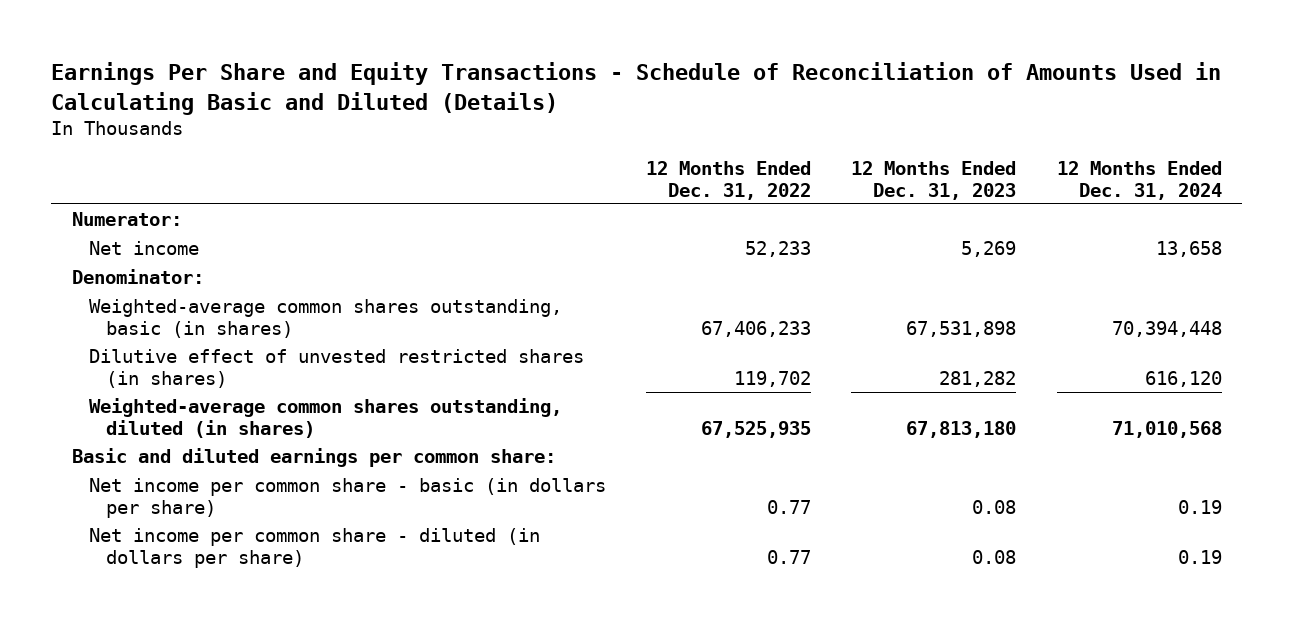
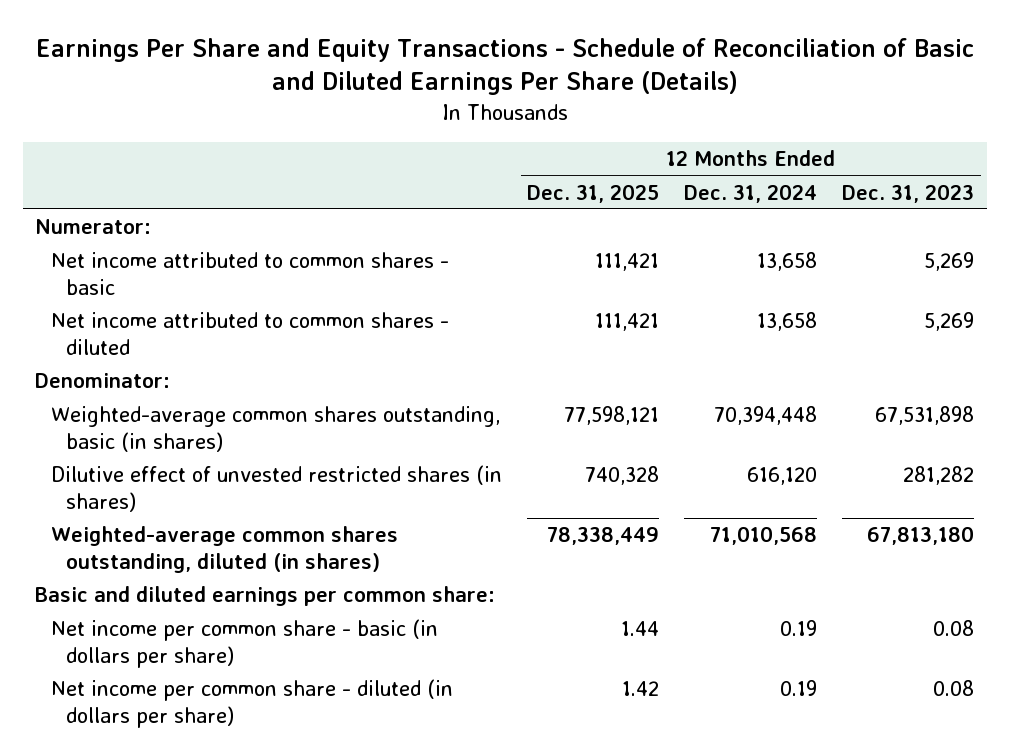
- Earnings Per Share and Equity Transactions - Schedule of Reconciliation of Amounts Used in Calculating Basic and Diluted (Details)
+ Earnings Per Share and Equity Transactions - Schedule of Reconciliation of Basic and Diluted Earnings Per Share (Details)
- | 12 Months Ended Dec. 31, 2022 | 12 Months Ended Dec. 31, 2023 | 12 Months Ended Dec. 31, 2024
+ | 12 Months Ended Dec. 31, 2025 | 12 Months Ended Dec. 31, 2024 | 12 Months Ended Dec. 31, 2023
- Net income | 52,233 | 5,269 | 13,658
+ Net income attributed to common shares - basic | 111,421 | 13,658 | 5,269
+ Net income attributed to common shares - diluted | 111,421 | 13,658 | 5,269

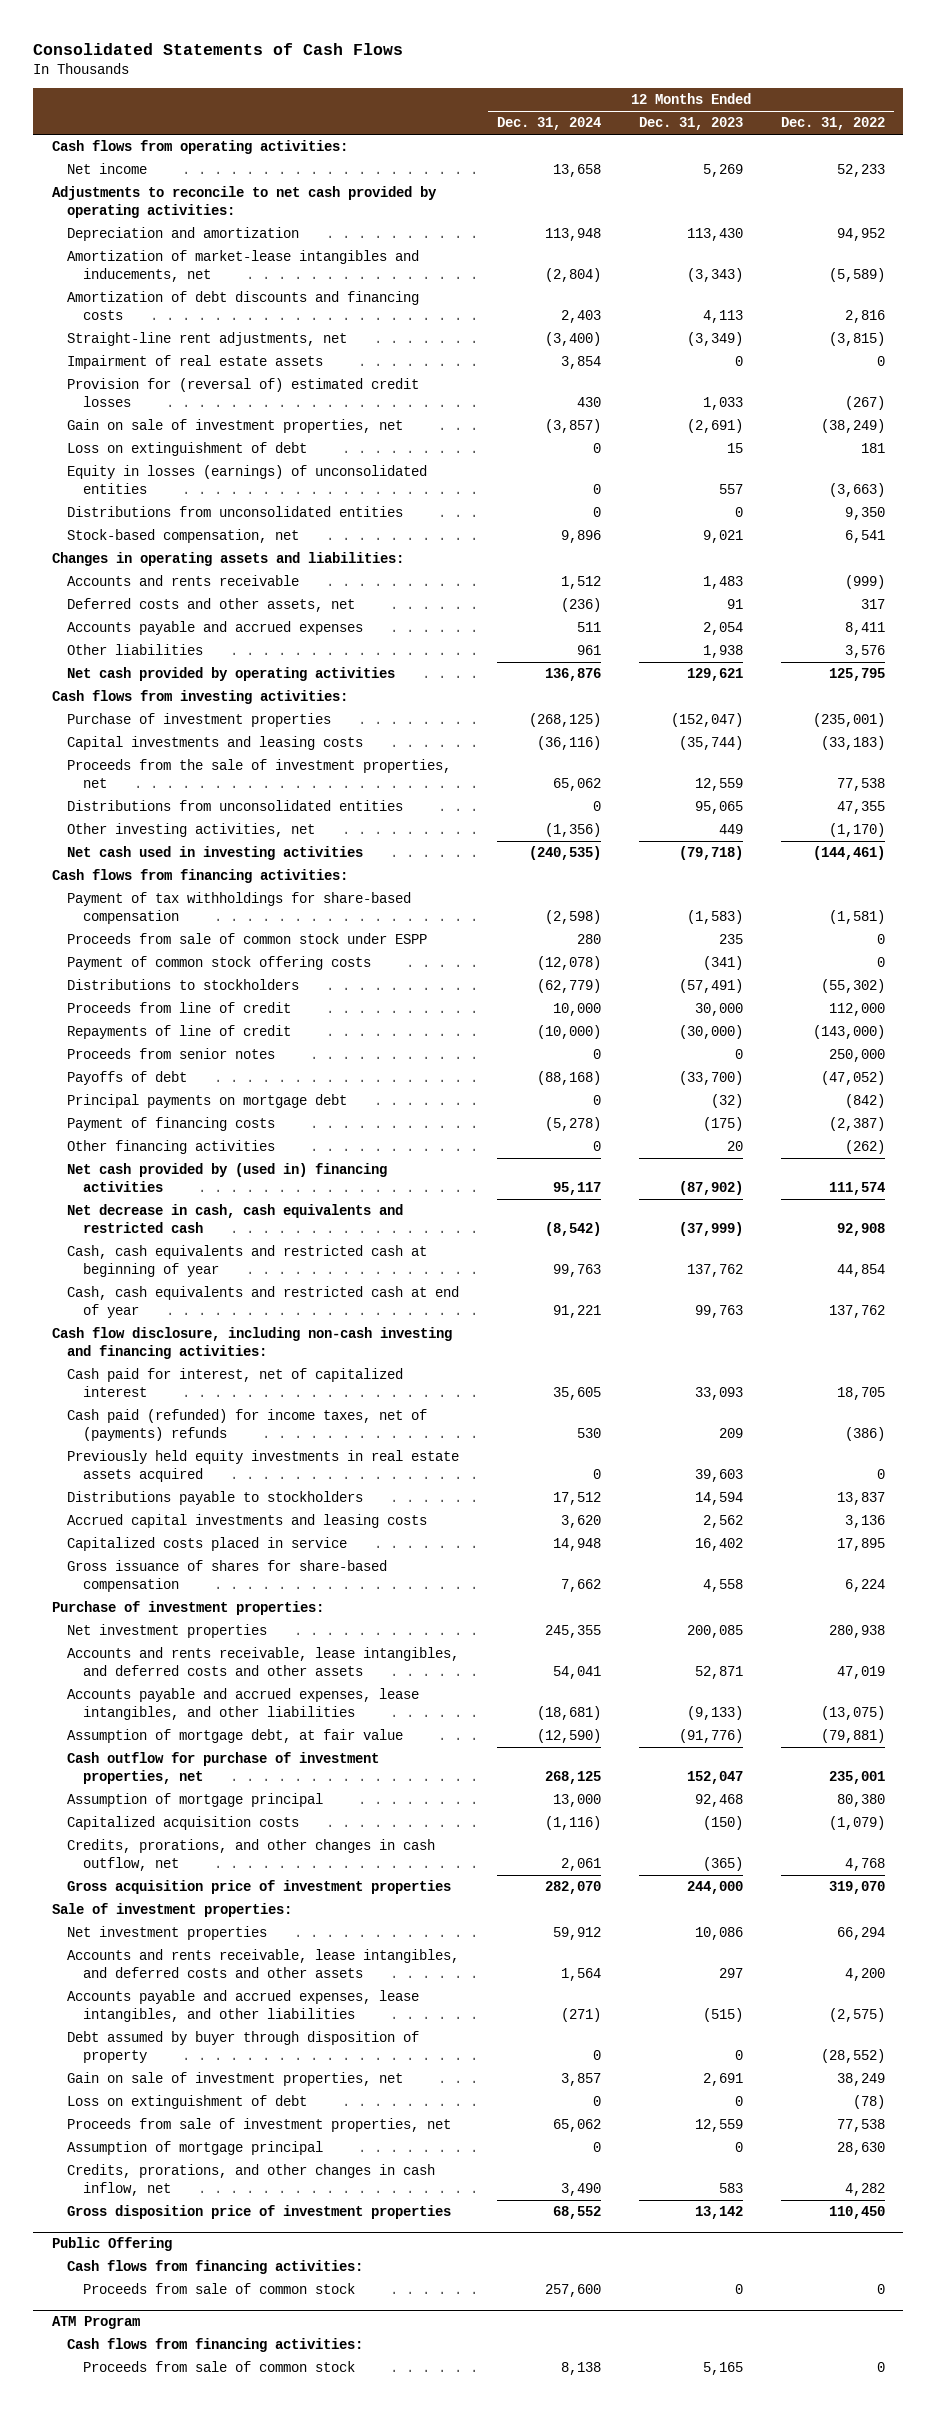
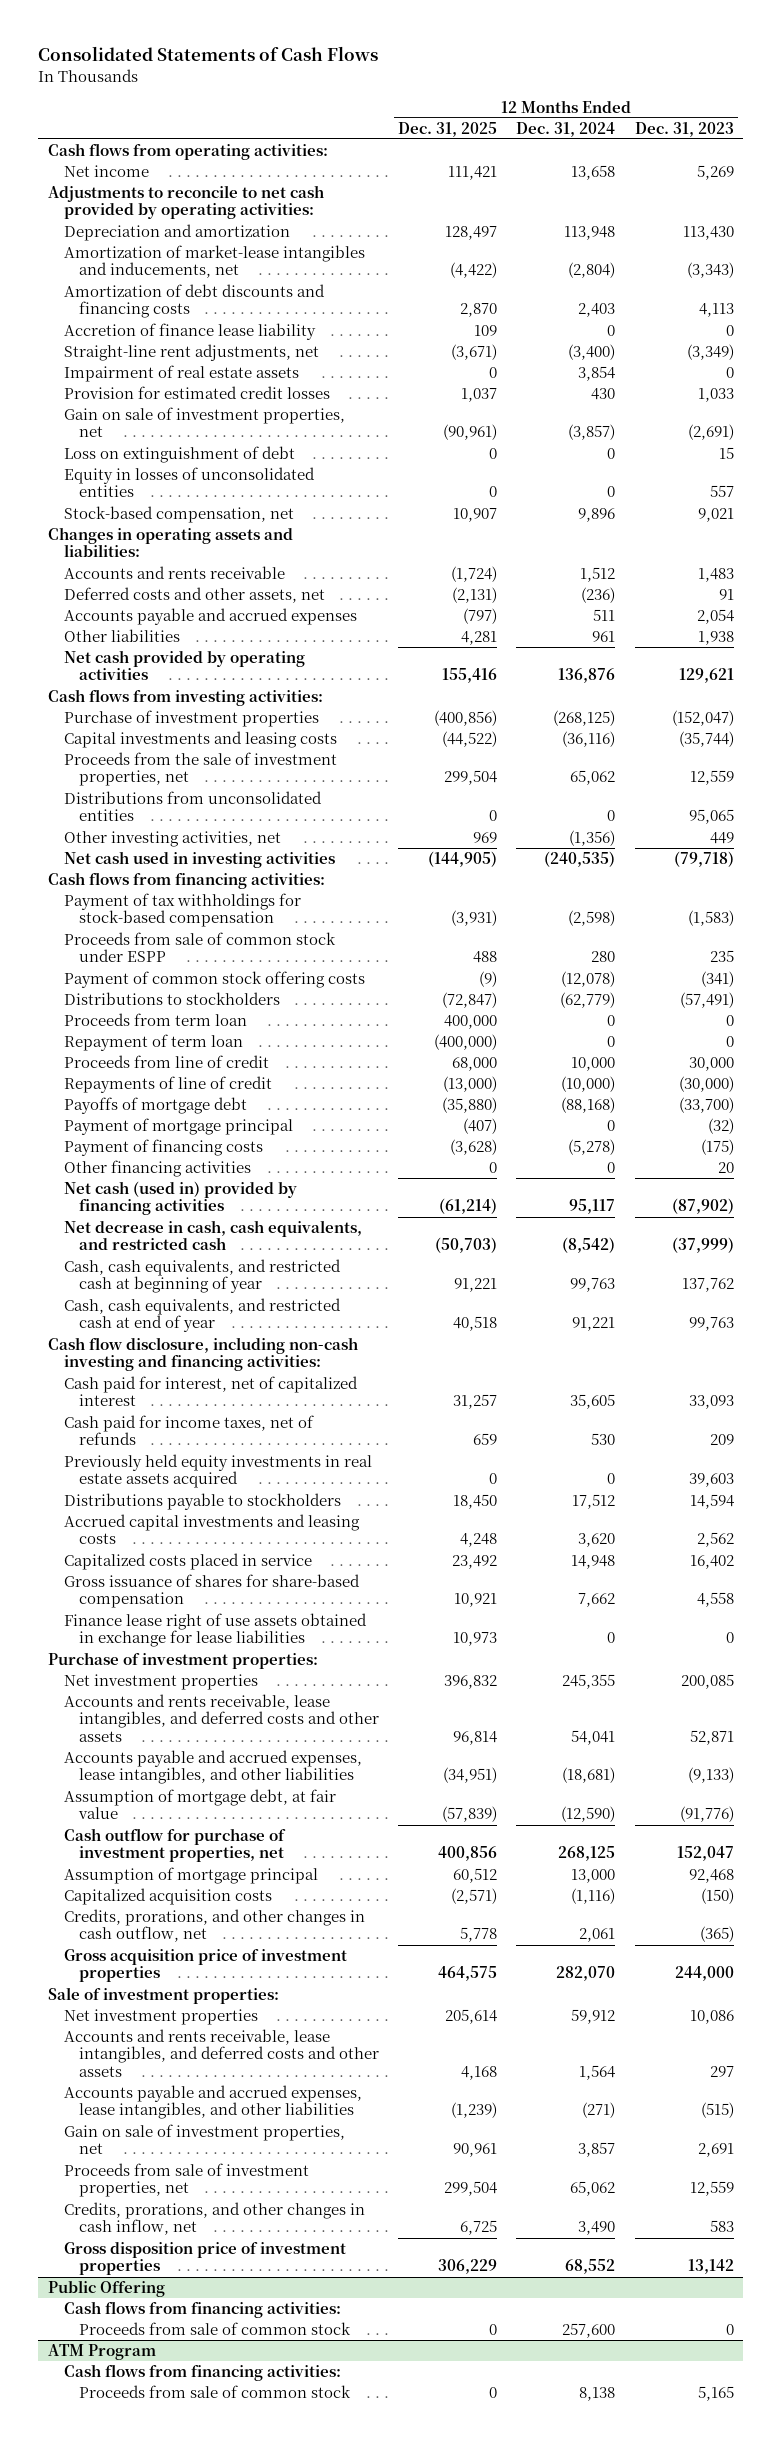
- | 12 Months Ended Dec. 31, 2024 | 12 Months Ended Dec. 31, 2023 | 12 Months Ended Dec. 31, 2022
+ | 12 Months Ended Dec. 31, 2025 | 12 Months Ended Dec. 31, 2024 | 12 Months Ended Dec. 31, 2023
+ Accretion of finance lease liability | 109 | 0 | 0
- Provision for (reversal of) estimated credit losses | 430 | 1,033 | (267)
+ Provision for estimated credit losses | 1,037 | 430 | 1,033
- Equity in losses (earnings) of unconsolidated entities | 0 | 557 | (3,663)
- Distributions from unconsolidated entities | 0 | 0 | 9,350
+ Equity in losses of unconsolidated entities | 0 | 0 | 557
- Payment of tax withholdings for share-based compensation | (2,598) | (1,583) | (1,581)
+ Payment of tax withholdings for stock-based compensation | (3,931) | (2,598) | (1,583)
+ Proceeds from term loan | 400,000 | 0 | 0
+ Repayment of term loan | (400,000) | 0 | 0
- Proceeds from senior notes | 0 | 0 | 250,000
- Payoffs of debt | (88,168) | (33,700) | (47,052)
- Principal payments on mortgage debt | 0 | (32) | (842)
+ Payoffs of mortgage debt | (35,880) | (88,168) | (33,700)
+ Payment of mortgage principal | (407) | 0 | (32)
- Net cash provided by (used in) financing activities | 95,117 | (87,902) | 111,574
- Net decrease in cash, cash equivalents and restricted cash | (8,542) | (37,999) | 92,908
- Cash, cash equivalents and restricted cash at beginning of year | 99,763 | 137,762 | 44,854
- Cash, cash equivalents and restricted cash at end of year | 91,221 | 99,763 | 137,762
+ Net cash (used in) provided by financing activities | (61,214) | 95,117 | (87,902)
+ Net decrease in cash, cash equivalents, and restricted cash | (50,703) | (8,542) | (37,999)
+ Cash, cash equivalents, and restricted cash at beginning of year | 91,221 | 99,763 | 137,762
+ Cash, cash equivalents, and restricted cash at end of year | 40,518 | 91,221 | 99,763
- Cash paid (refunded) for income taxes, net of (payments) refunds | 530 | 209 | (386)
+ Cash paid for income taxes, net of refunds | 659 | 530 | 209
+ Finance lease right of use assets obtained in exchange for lease liabilities | 10,973 | 0 | 0
- Debt assumed by buyer through disposition of property | 0 | 0 | (28,552)
- Loss on extinguishment of debt | 0 | 0 | (78)
- Assumption of mortgage principal | 0 | 0 | 28,630

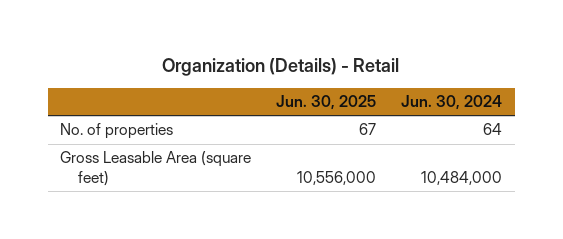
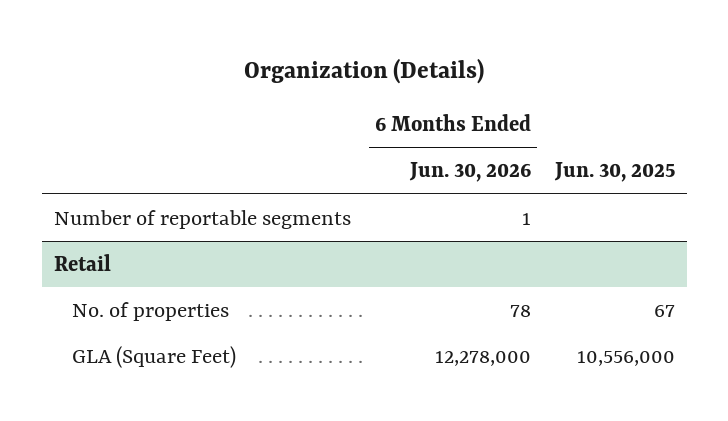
- Organization (Details) - Retail
+ Organization (Details)
- | Jun. 30, 2025 | Jun. 30, 2024
+ | 6 Months Ended Jun. 30, 2026 | Jun. 30, 2025
+ Number of reportable segments | 1 |
+ Retail
- Gross Leasable Area (square feet) | 10,556,000 | 10,484,000
+ GLA (Square Feet) | 12,278,000 | 10,556,000

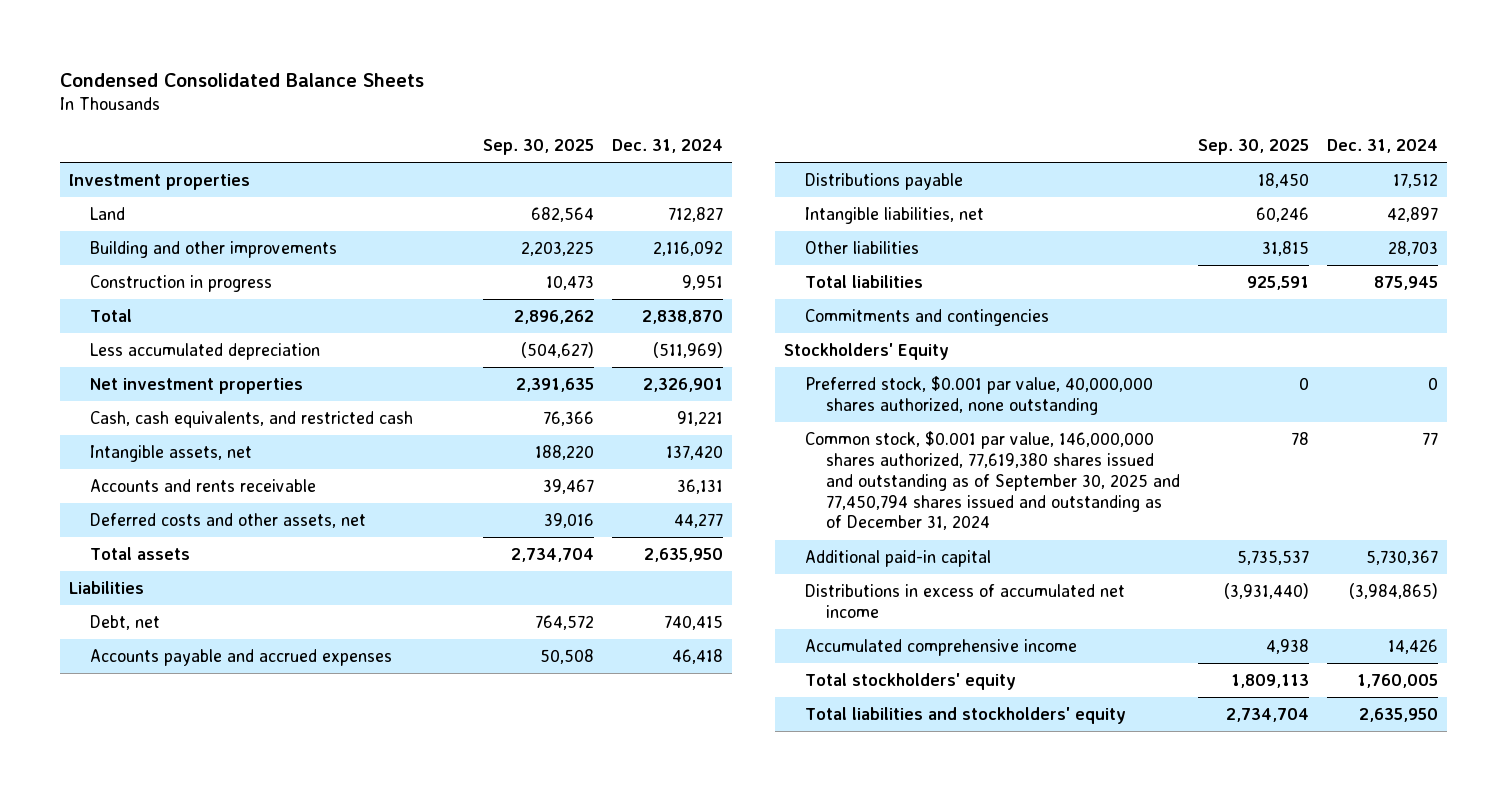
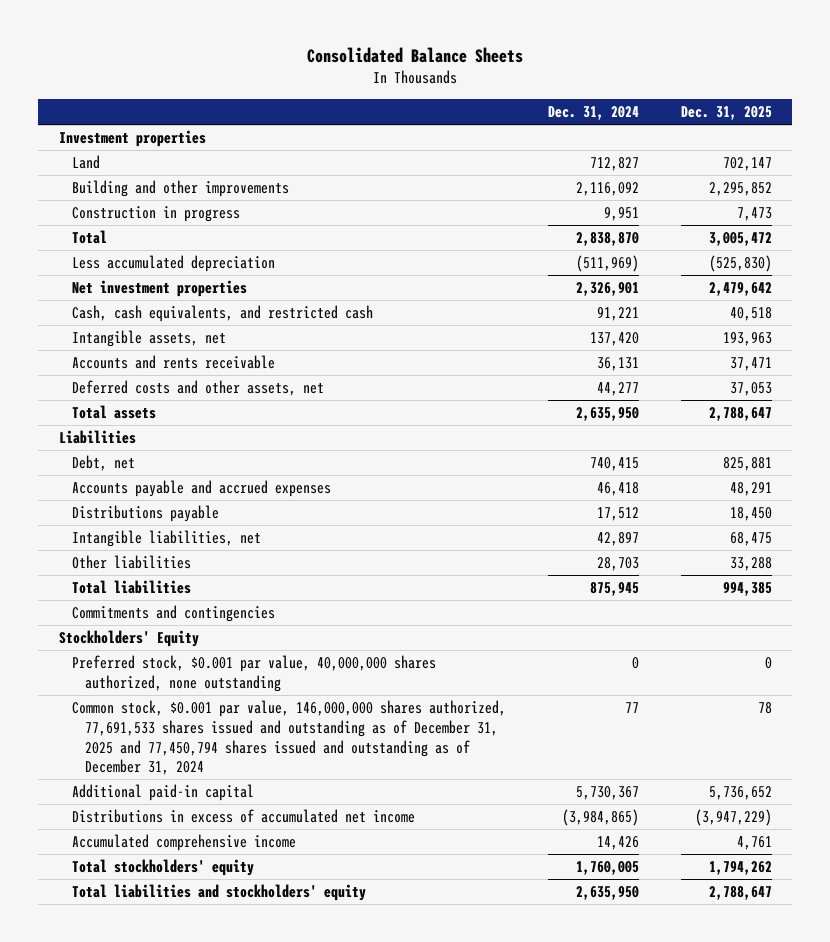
- Condensed Consolidated Balance Sheets
+ Consolidated Balance Sheets
- | Sep. 30, 2025 | Dec. 31, 2024
+ | Dec. 31, 2024 | Dec. 31, 2025
- Common stock, $0.001 par value, 146,000,000 shares authorized, 77,619,380 shares issued and outstanding as of September 30, 2025 and 77,450,794 shares issued and outstanding as of December 31, 2024 | 78 | 77
+ Common stock, $0.001 par value, 146,000,000 shares authorized, 77,691,533 shares issued and outstanding as of December 31, 2025 and 77,450,794 shares issued and outstanding as of December 31, 2024 | 77 | 78

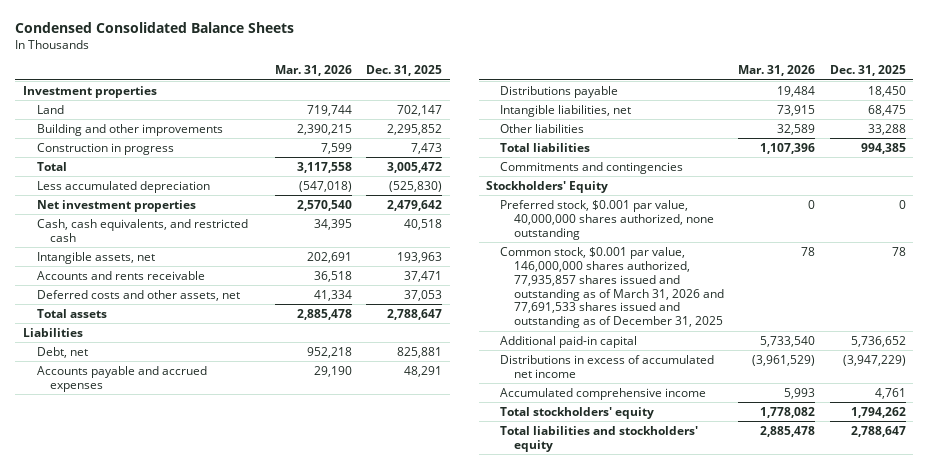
- Consolidated Balance Sheets
+ Condensed Consolidated Balance Sheets
- | Dec. 31, 2024 | Dec. 31, 2025
+ | Mar. 31, 2026 | Dec. 31, 2025
- Common stock, $0.001 par value, 146,000,000 shares authorized, 77,691,533 shares issued and outstanding as of December 31, 2025 and 77,450,794 shares issued and outstanding as of December 31, 2024 | 77 | 78
+ Common stock, $0.001 par value, 146,000,000 shares authorized, 77,935,857 shares issued and outstanding as of March 31, 2026 and 77,691,533 shares issued and outstanding as of December 31, 2025 | 78 | 78

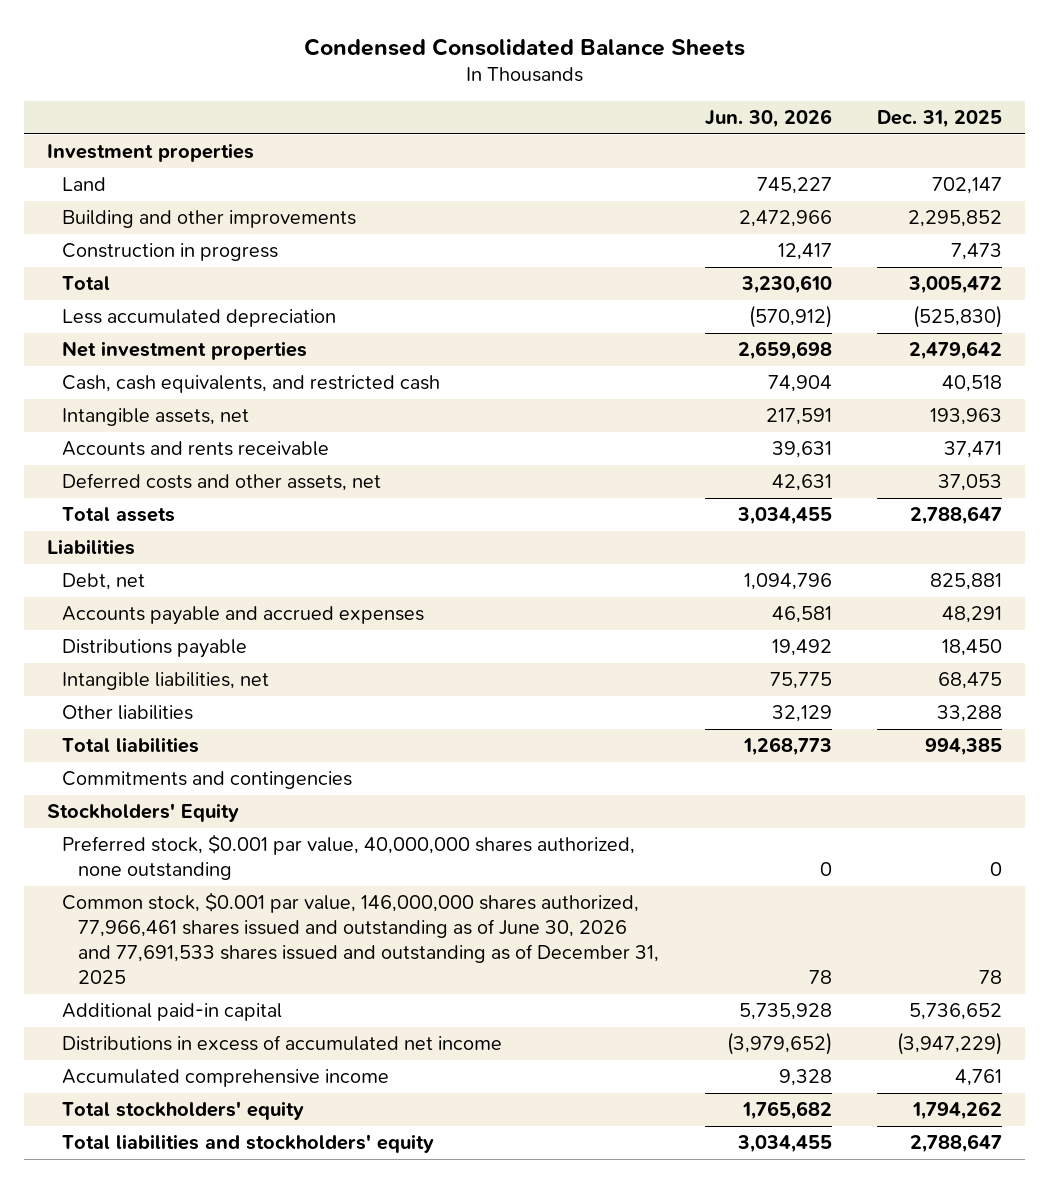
- | Mar. 31, 2026 | Dec. 31, 2025
+ | Jun. 30, 2026 | Dec. 31, 2025
- Common stock, $0.001 par value, 146,000,000 shares authorized, 77,935,857 shares issued and outstanding as of March 31, 2026 and 77,691,533 shares issued and outstanding as of December 31, 2025 | 78 | 78
+ Common stock, $0.001 par value, 146,000,000 shares authorized, 77,966,461 shares issued and outstanding as of June 30, 2026 and 77,691,533 shares issued and outstanding as of December 31, 2025 | 78 | 78

